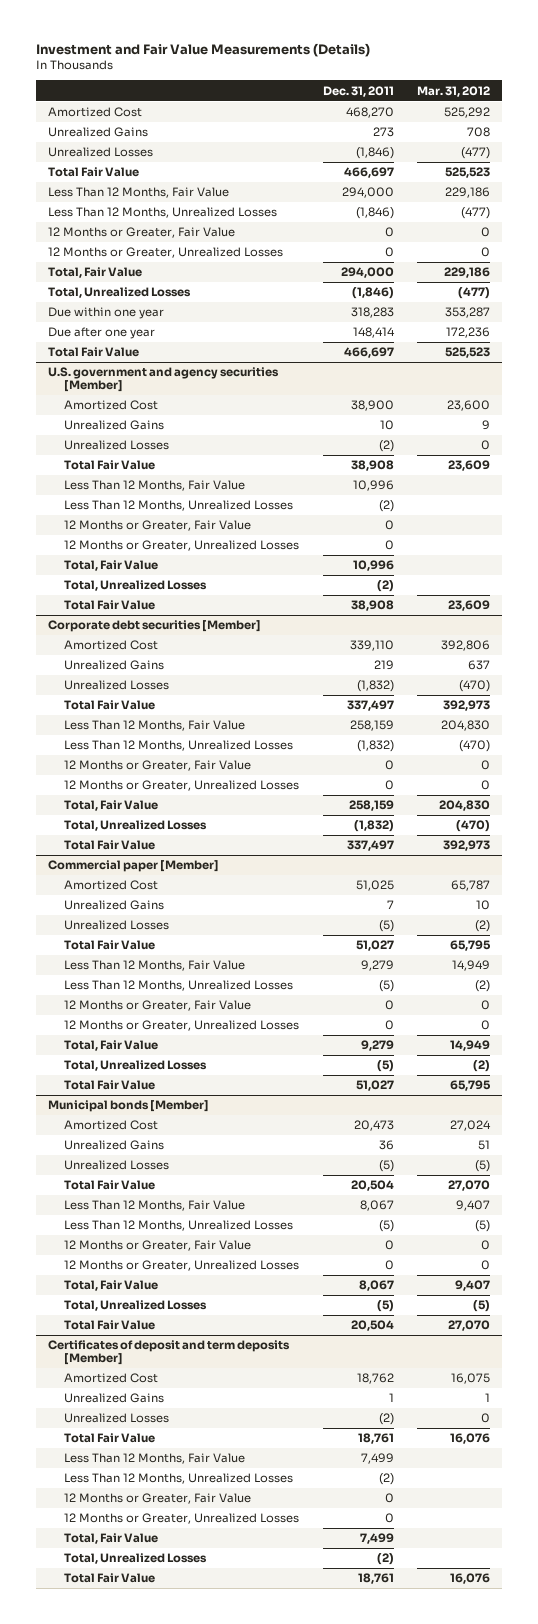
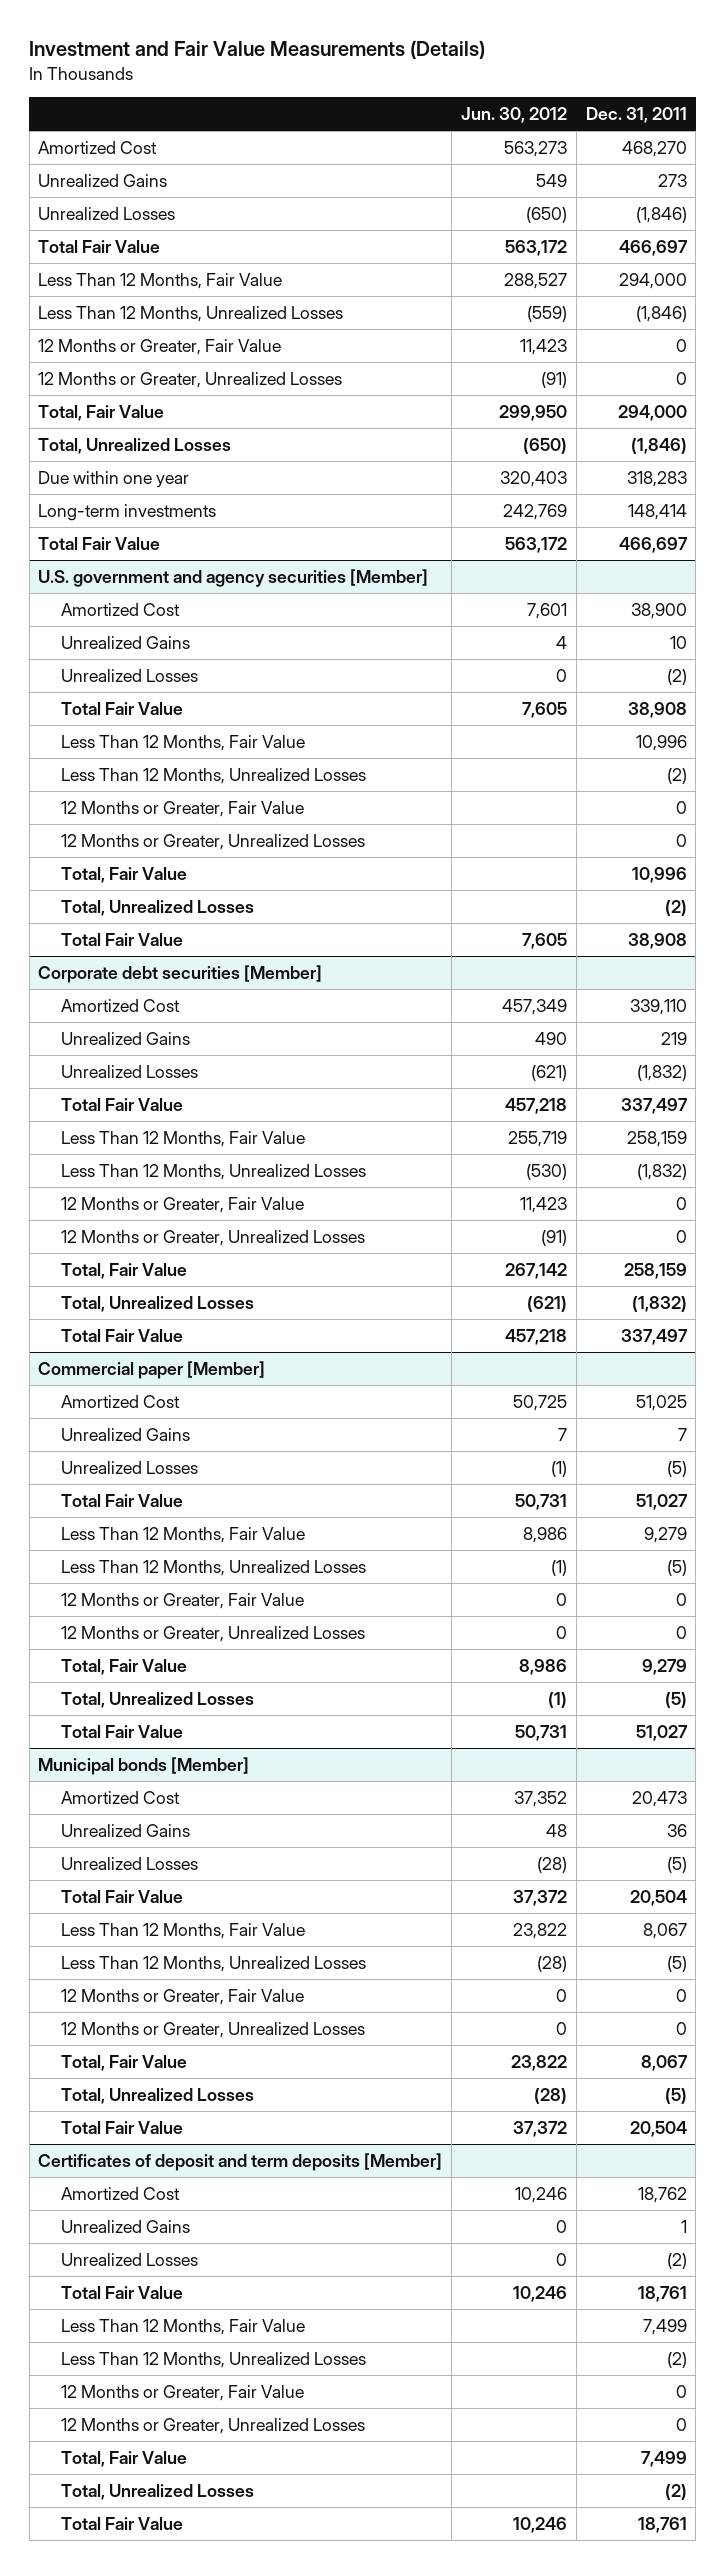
- | Dec. 31, 2011 | Mar. 31, 2012
+ | Jun. 30, 2012 | Dec. 31, 2011
- Due after one year | 148,414 | 172,236
+ Long-term investments | 242,769 | 148,414

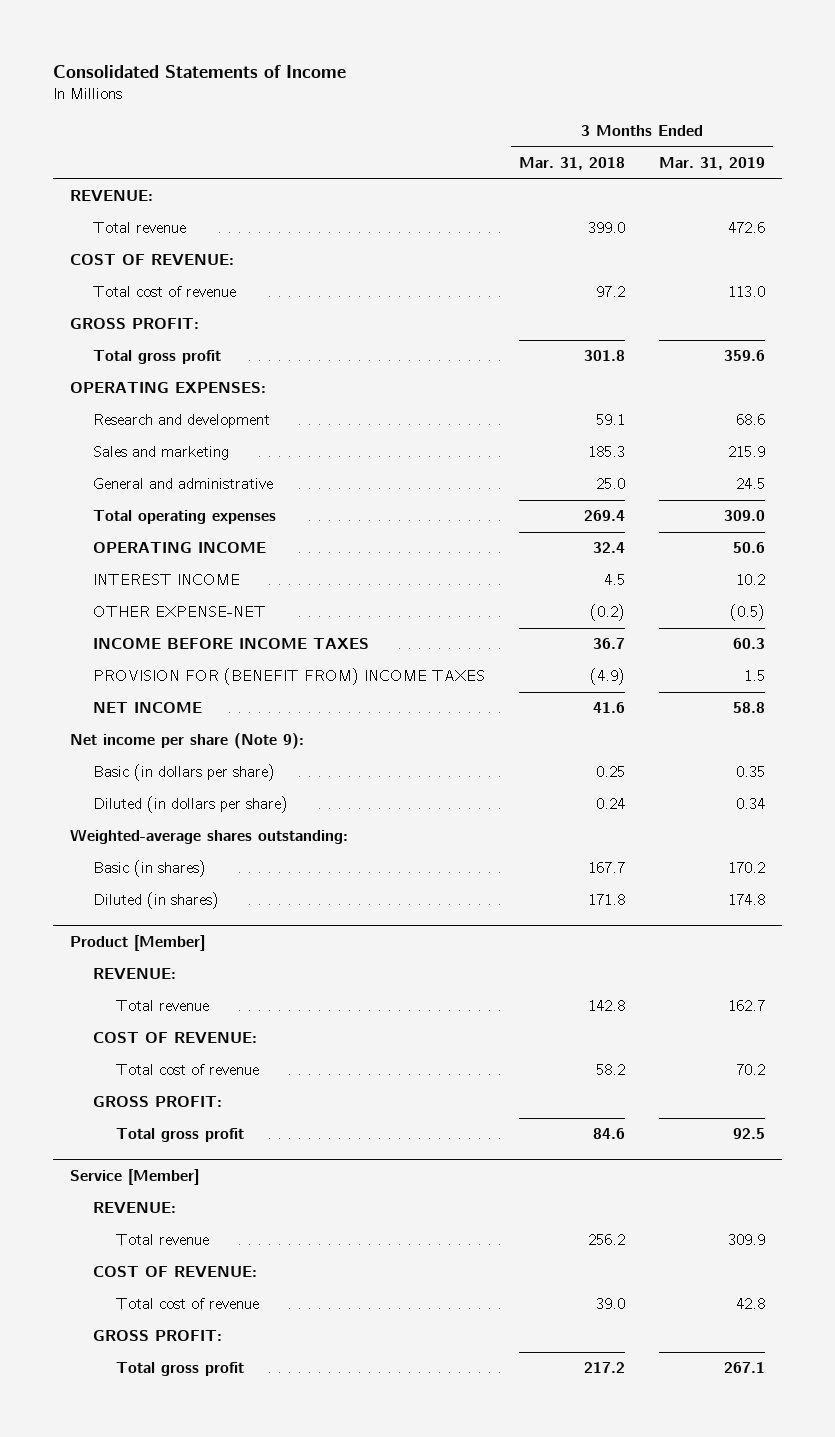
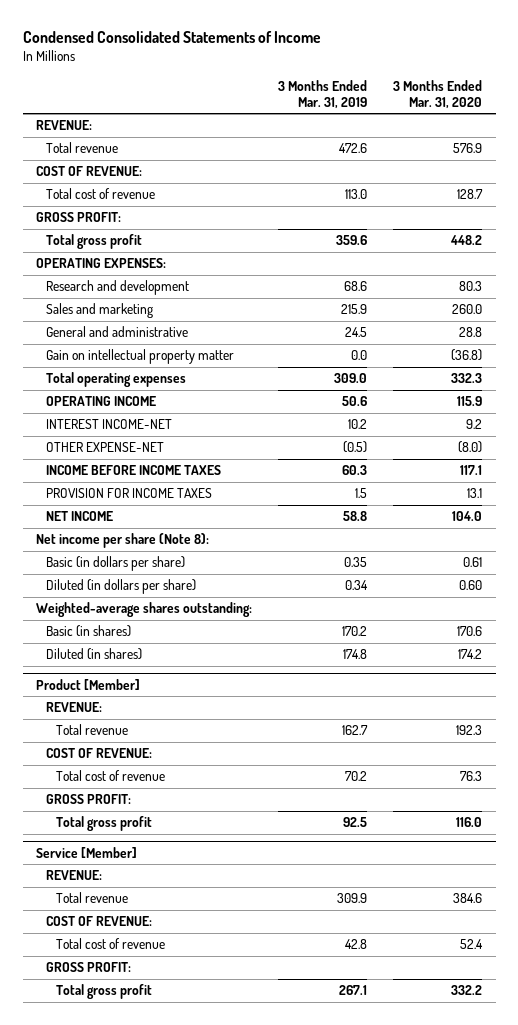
- Consolidated Statements of Income
+ Condensed Consolidated Statements of Income
- | 3 Months Ended Mar. 31, 2018 | 3 Months Ended Mar. 31, 2019
+ | 3 Months Ended Mar. 31, 2019 | 3 Months Ended Mar. 31, 2020
+ Gain on intellectual property matter | 0.0 | (36.8)
- INTEREST INCOME | 4.5 | 10.2
+ INTEREST INCOME-NET | 10.2 | 9.2
- PROVISION FOR (BENEFIT FROM) INCOME TAXES | (4.9) | 1.5
+ PROVISION FOR INCOME TAXES | 1.5 | 13.1
- Net income per share (Note 9):
+ Net income per share (Note 8):

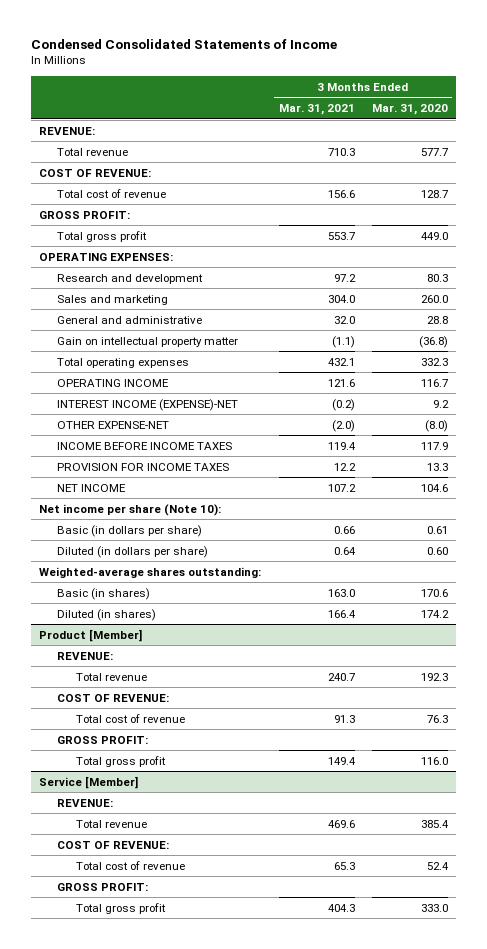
- | 3 Months Ended Mar. 31, 2019 | 3 Months Ended Mar. 31, 2020
+ | 3 Months Ended Mar. 31, 2021 | 3 Months Ended Mar. 31, 2020
- Total revenue | 472.6 | 576.9
+ Total revenue | 710.3 | 577.7
- Total gross profit | 359.6 | 448.2
+ Total gross profit | 553.7 | 449.0
- OPERATING INCOME | 50.6 | 115.9
- INTEREST INCOME-NET | 10.2 | 9.2
+ OPERATING INCOME | 121.6 | 116.7
+ INTEREST INCOME (EXPENSE)-NET | (0.2) | 9.2
- INCOME BEFORE INCOME TAXES | 60.3 | 117.1
- PROVISION FOR INCOME TAXES | 1.5 | 13.1
- NET INCOME | 58.8 | 104.0
- Net income per share (Note 8):
+ INCOME BEFORE INCOME TAXES | 119.4 | 117.9
+ PROVISION FOR INCOME TAXES | 12.2 | 13.3
+ NET INCOME | 107.2 | 104.6
+ Net income per share (Note 10):
@ Service [Member]
- Total revenue | 309.9 | 384.6
+ Total revenue | 469.6 | 385.4
- Total gross profit | 267.1 | 332.2
+ Total gross profit | 404.3 | 333.0

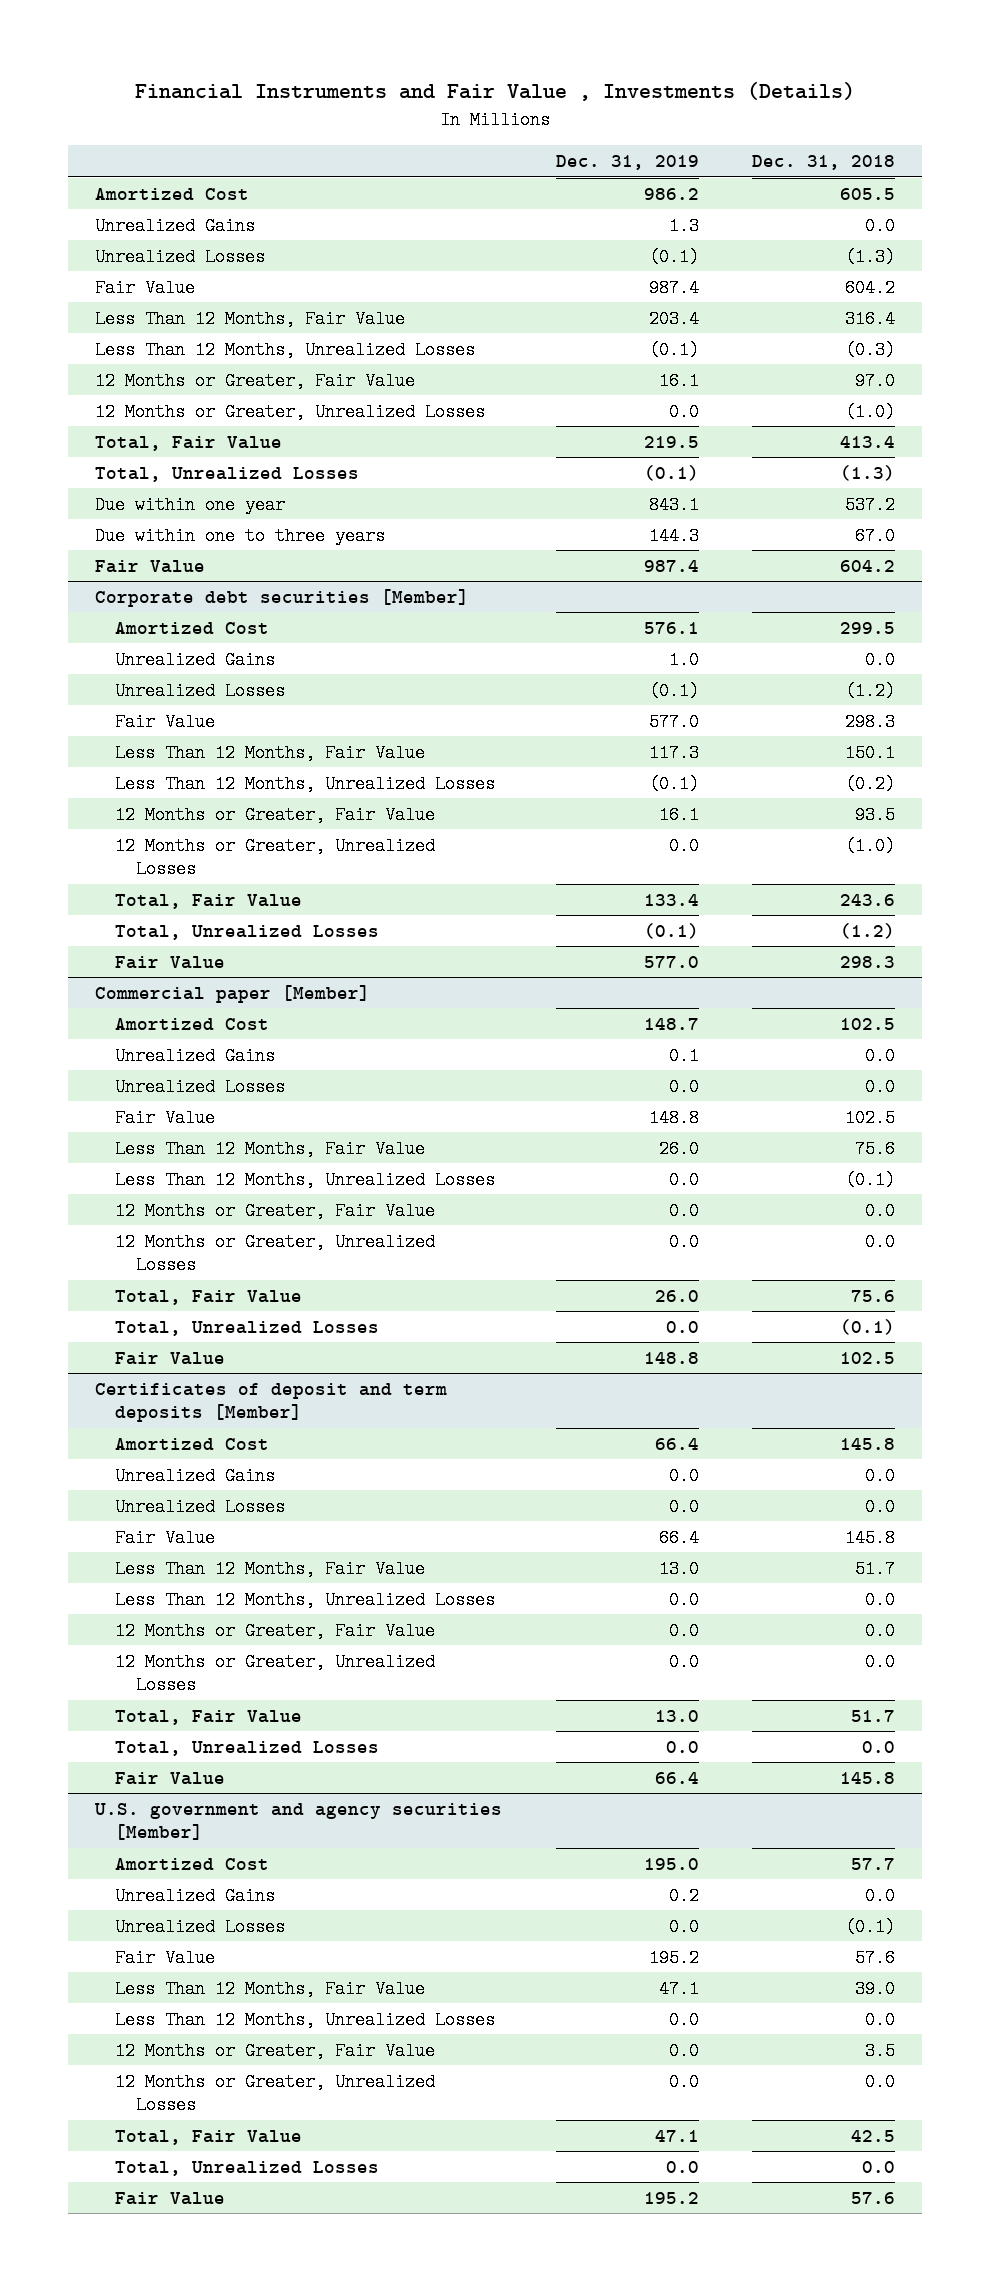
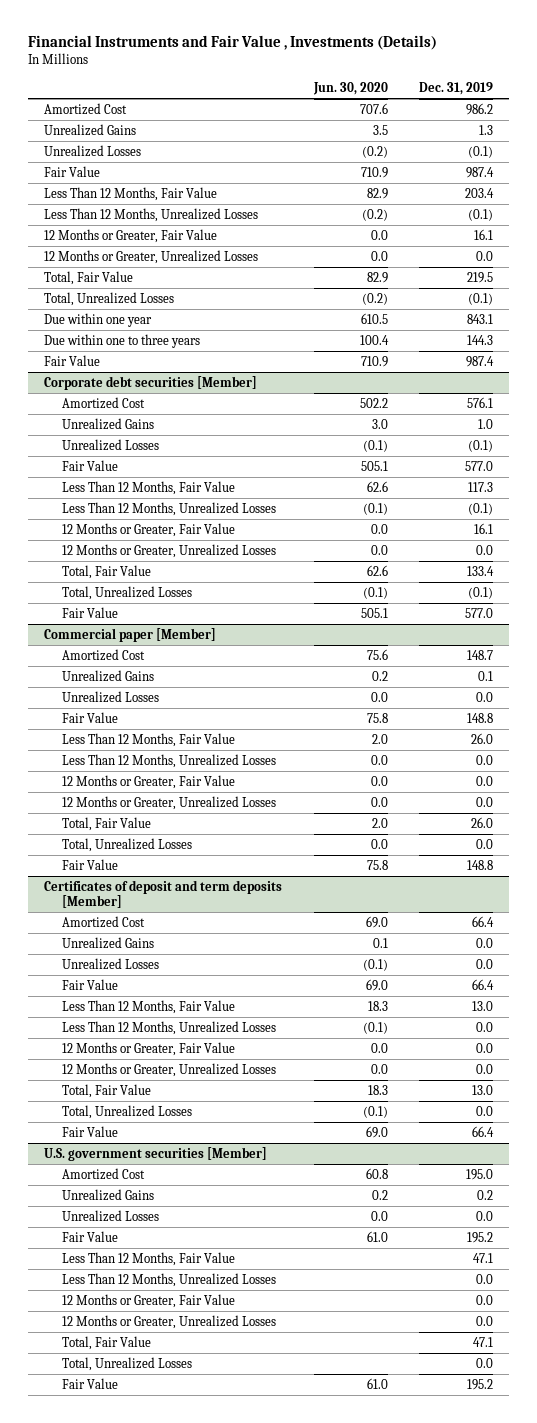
- | Dec. 31, 2019 | Dec. 31, 2018
+ | Jun. 30, 2020 | Dec. 31, 2019
- U.S. government and agency securities [Member]
+ U.S. government securities [Member]

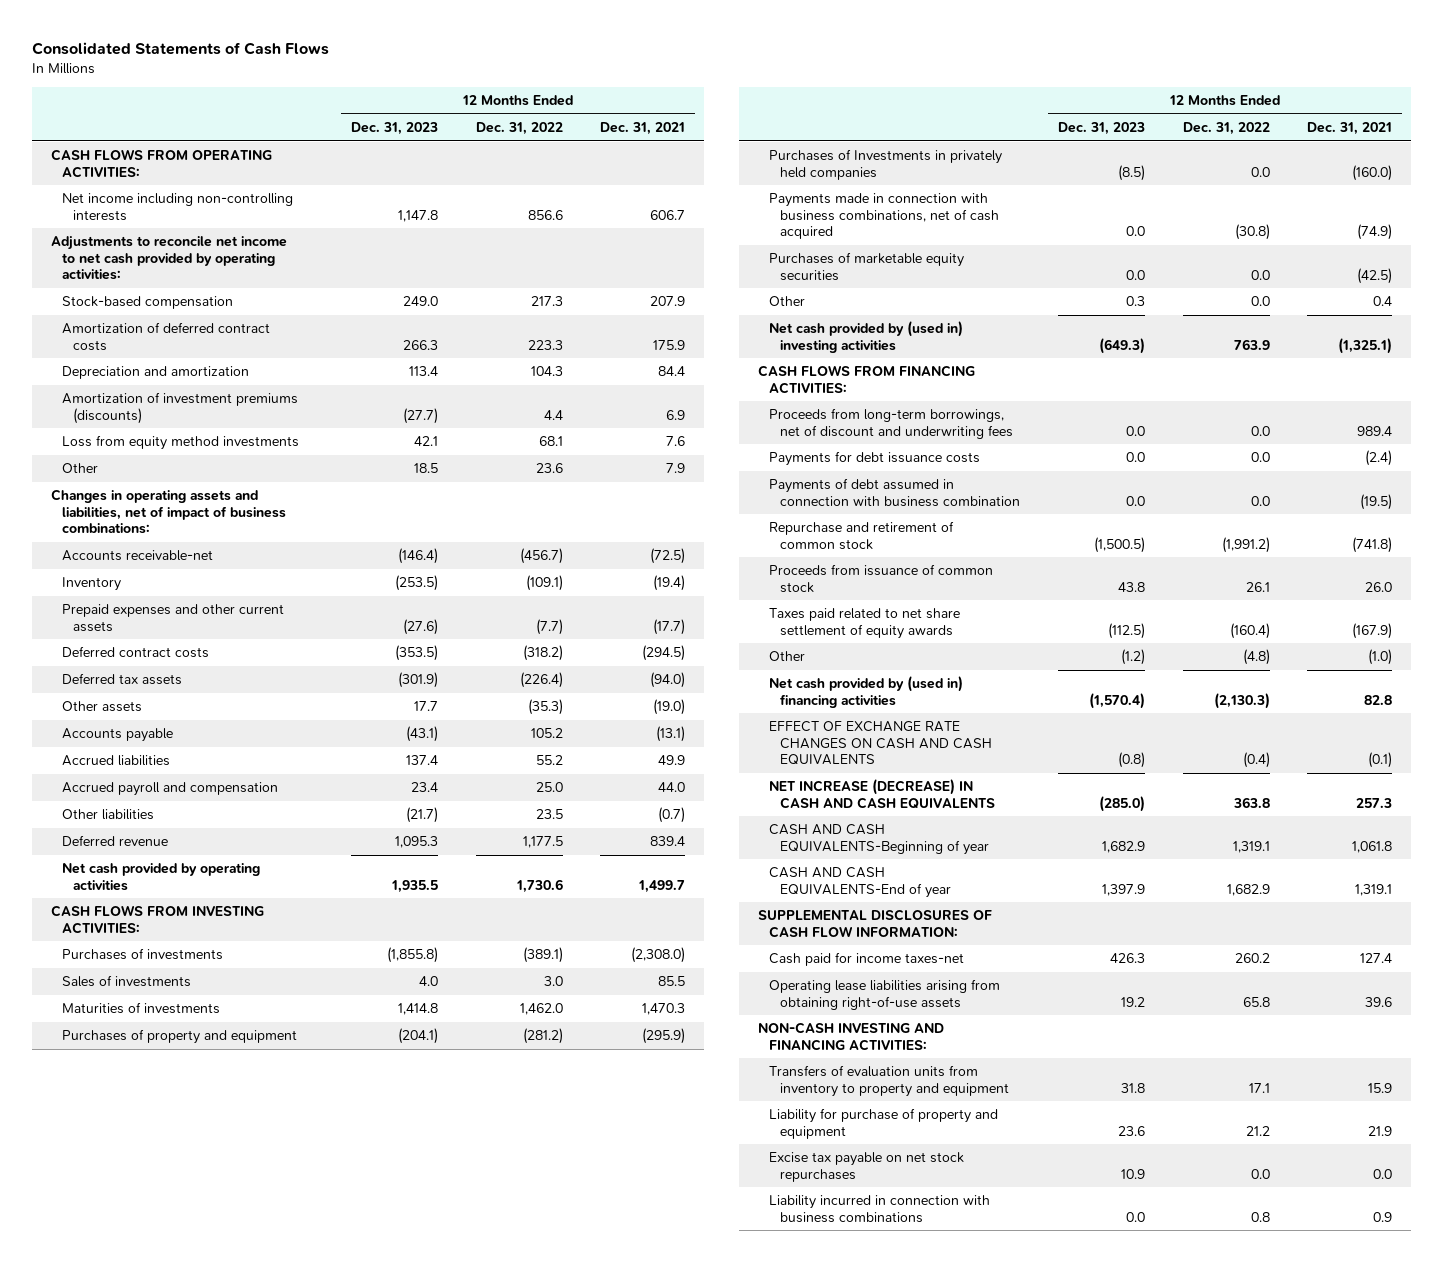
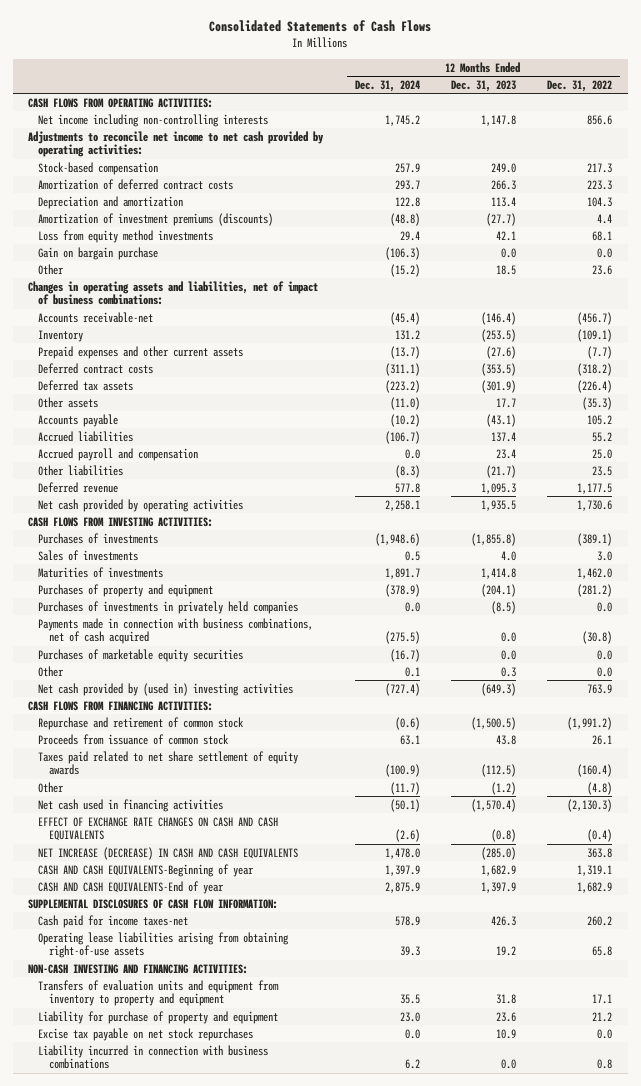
- | 12 Months Ended Dec. 31, 2023 | 12 Months Ended Dec. 31, 2022 | 12 Months Ended Dec. 31, 2021
+ | 12 Months Ended Dec. 31, 2024 | 12 Months Ended Dec. 31, 2023 | 12 Months Ended Dec. 31, 2022
+ Gain on bargain purchase | (106.3) | 0.0 | 0.0
- Purchases of Investments in privately held companies | (8.5) | 0.0 | (160.0)
+ Purchases of investments in privately held companies | 0.0 | (8.5) | 0.0
- Proceeds from long-term borrowings, net of discount and underwriting fees | 0.0 | 0.0 | 989.4
- Payments for debt issuance costs | 0.0 | 0.0 | (2.4)
- Payments of debt assumed in connection with business combination | 0.0 | 0.0 | (19.5)
- Net cash provided by (used in) financing activities | (1,570.4) | (2,130.3) | 82.8
+ Net cash used in financing activities | (50.1) | (1,570.4) | (2,130.3)
- Transfers of evaluation units from inventory to property and equipment | 31.8 | 17.1 | 15.9
+ Transfers of evaluation units and equipment from inventory to property and equipment | 35.5 | 31.8 | 17.1

